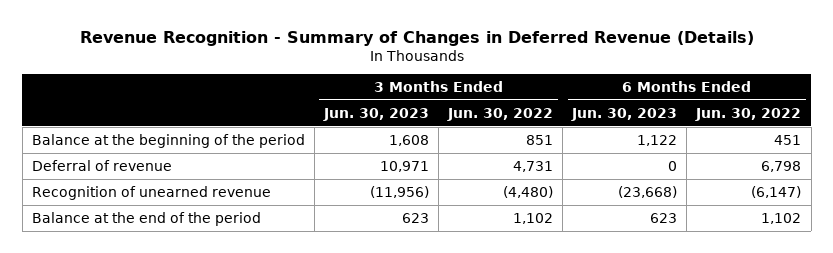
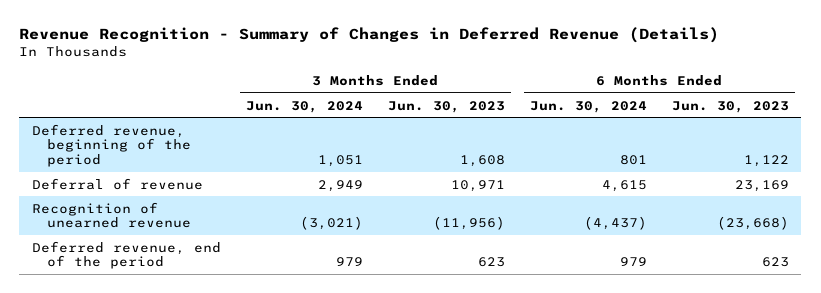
- | 3 Months Ended Jun. 30, 2023 | 3 Months Ended Jun. 30, 2022 | 6 Months Ended Jun. 30, 2023 | 6 Months Ended Jun. 30, 2022
+ | 3 Months Ended Jun. 30, 2024 | 3 Months Ended Jun. 30, 2023 | 6 Months Ended Jun. 30, 2024 | 6 Months Ended Jun. 30, 2023
- Balance at the beginning of the period | 1,608 | 851 | 1,122 | 451
- Deferral of revenue | 10,971 | 4,731 | 0 | 6,798
+ Deferred revenue, beginning of the period | 1,051 | 1,608 | 801 | 1,122
+ Deferral of revenue | 2,949 | 10,971 | 4,615 | 23,169
- Balance at the end of the period | 623 | 1,102 | 623 | 1,102
+ Deferred revenue, end of the period | 979 | 623 | 979 | 623

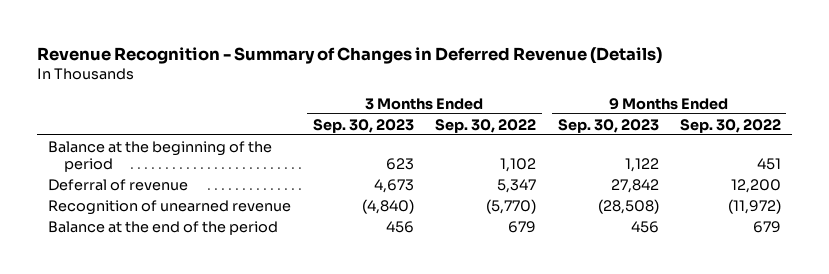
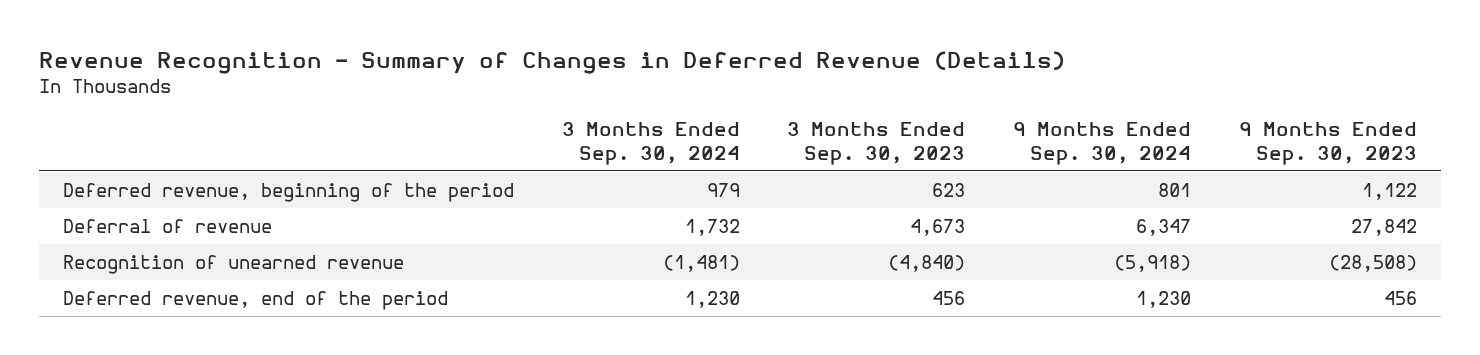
- | 3 Months Ended Sep. 30, 2023 | 3 Months Ended Sep. 30, 2022 | 9 Months Ended Sep. 30, 2023 | 9 Months Ended Sep. 30, 2022
+ | 3 Months Ended Sep. 30, 2024 | 3 Months Ended Sep. 30, 2023 | 9 Months Ended Sep. 30, 2024 | 9 Months Ended Sep. 30, 2023
- Balance at the beginning of the period | 623 | 1,102 | 1,122 | 451
+ Deferred revenue, beginning of the period | 979 | 623 | 801 | 1,122
- Balance at the end of the period | 456 | 679 | 456 | 679
+ Deferred revenue, end of the period | 1,230 | 456 | 1,230 | 456

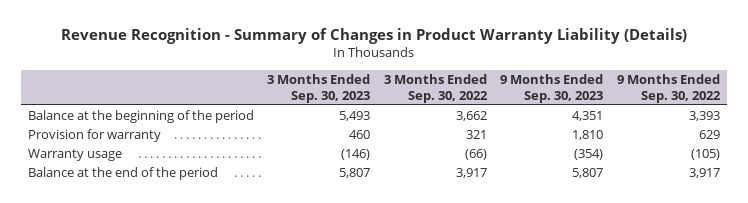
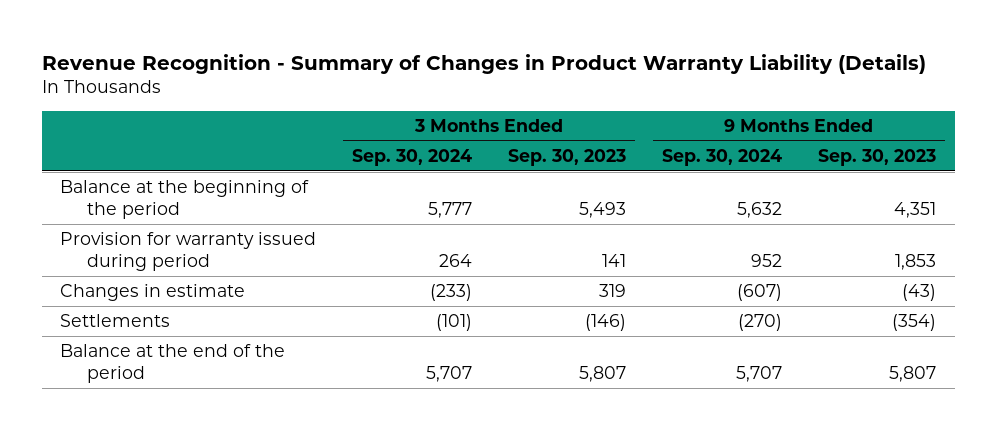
- | 3 Months Ended Sep. 30, 2023 | 3 Months Ended Sep. 30, 2022 | 9 Months Ended Sep. 30, 2023 | 9 Months Ended Sep. 30, 2022
+ | 3 Months Ended Sep. 30, 2024 | 3 Months Ended Sep. 30, 2023 | 9 Months Ended Sep. 30, 2024 | 9 Months Ended Sep. 30, 2023
- Provision for warranty | 460 | 321 | 1,810 | 629
- Warranty usage | (146) | (66) | (354) | (105)
+ Provision for warranty issued during period | 264 | 141 | 952 | 1,853
+ Changes in estimate | (233) | 319 | (607) | (43)
+ Settlements | (101) | (146) | (270) | (354)

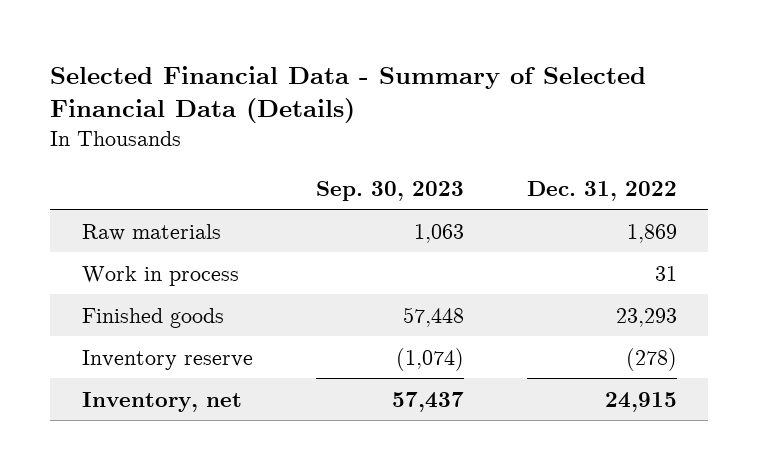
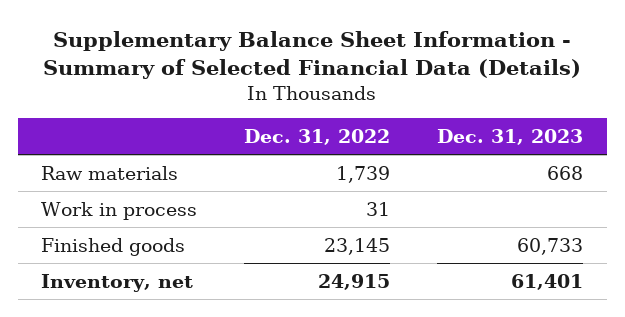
- Selected Financial Data - Summary of Selected Financial Data (Details)
+ Supplementary Balance Sheet Information - Summary of Selected Financial Data (Details)
- | Sep. 30, 2023 | Dec. 31, 2022
+ | Dec. 31, 2022 | Dec. 31, 2023
- Raw materials | 1,063 | 1,869
+ Raw materials | 1,739 | 668
- Finished goods | 57,448 | 23,293
- Inventory reserve | (1,074) | (278)
+ Finished goods | 23,145 | 60,733

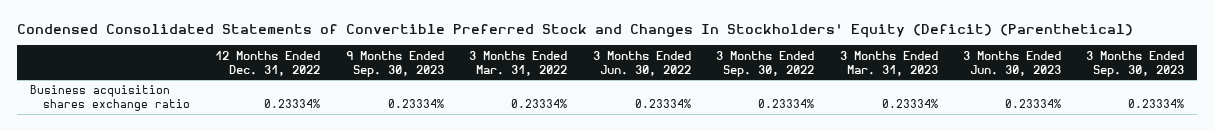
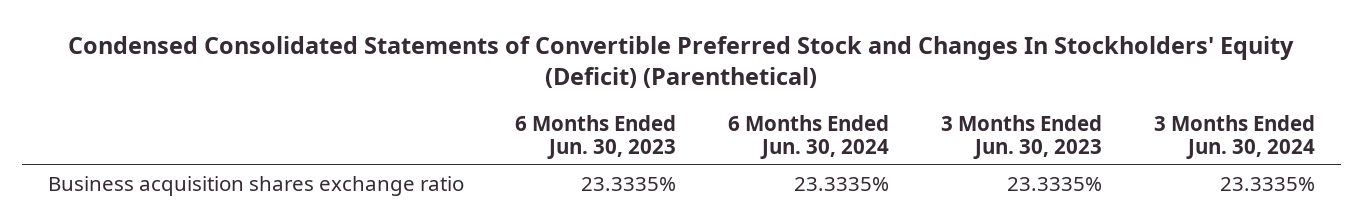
- | 12 Months Ended Dec. 31, 2022 | 9 Months Ended Sep. 30, 2023 | 3 Months Ended Mar. 31, 2022 | 3 Months Ended Jun. 30, 2022 | 3 Months Ended Sep. 30, 2022 | 3 Months Ended Mar. 31, 2023 | 3 Months Ended Jun. 30, 2023 | 3 Months Ended Sep. 30, 2023
+ | 6 Months Ended Jun. 30, 2023 | 6 Months Ended Jun. 30, 2024 | 3 Months Ended Jun. 30, 2023 | 3 Months Ended Jun. 30, 2024
- Business acquisition shares exchange ratio | 0.23334% | 0.23334% | 0.23334% | 0.23334% | 0.23334% | 0.23334% | 0.23334% | 0.23334%
+ Business acquisition shares exchange ratio | 23.3335% | 23.3335% | 23.3335% | 23.3335%

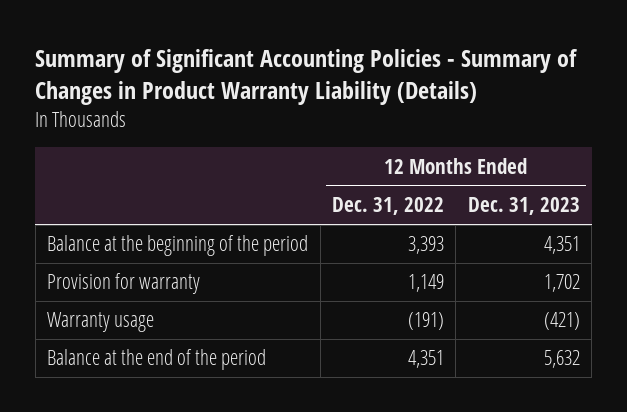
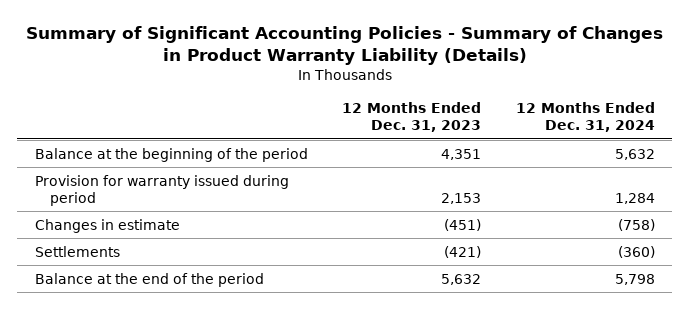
- | 12 Months Ended Dec. 31, 2022 | 12 Months Ended Dec. 31, 2023
+ | 12 Months Ended Dec. 31, 2023 | 12 Months Ended Dec. 31, 2024
- Provision for warranty | 1,149 | 1,702
- Warranty usage | (191) | (421)
+ Provision for warranty issued during period | 2,153 | 1,284
+ Changes in estimate | (451) | (758)
+ Settlements | (421) | (360)

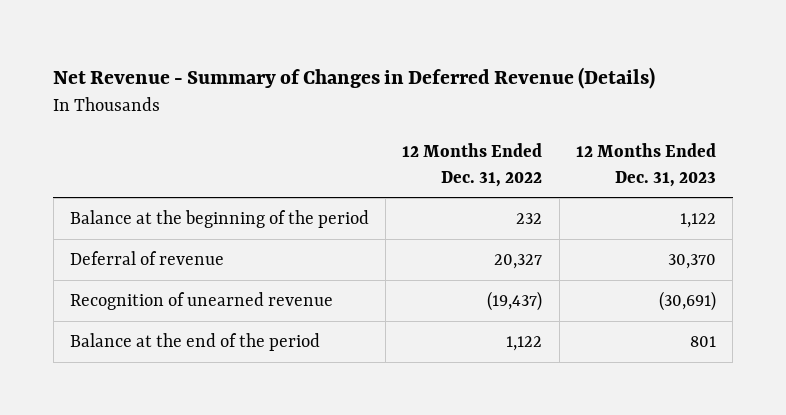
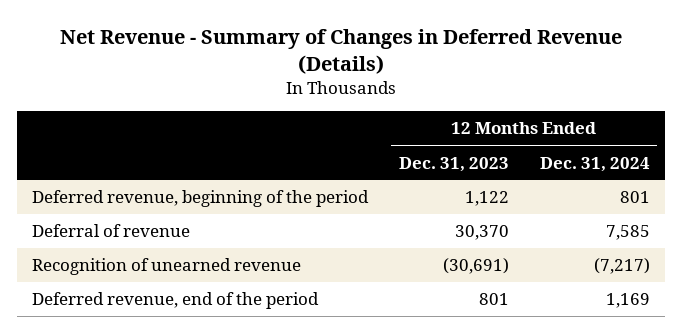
- | 12 Months Ended Dec. 31, 2022 | 12 Months Ended Dec. 31, 2023
+ | 12 Months Ended Dec. 31, 2023 | 12 Months Ended Dec. 31, 2024
- Balance at the beginning of the period | 232 | 1,122
+ Deferred revenue, beginning of the period | 1,122 | 801
- Balance at the end of the period | 1,122 | 801
+ Deferred revenue, end of the period | 801 | 1,169

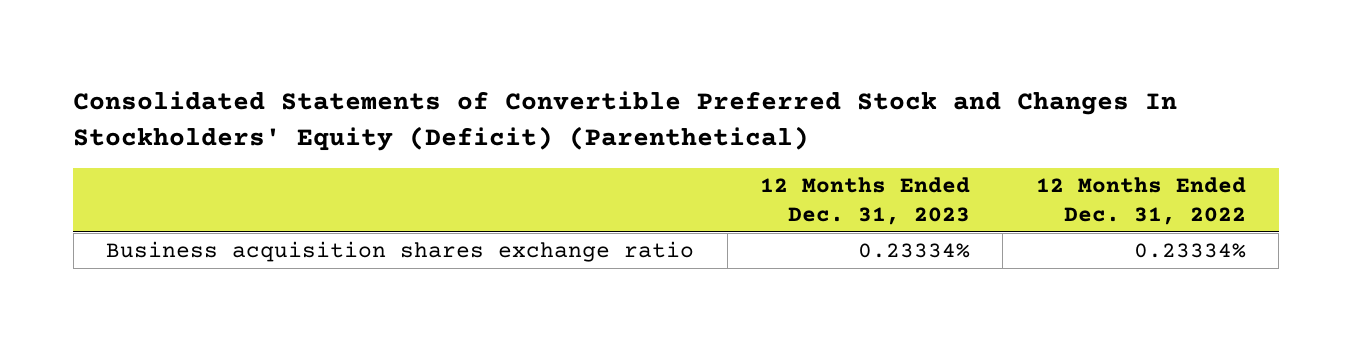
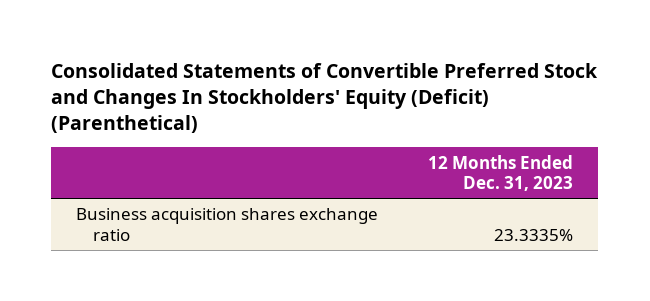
- | 12 Months Ended Dec. 31, 2023 | 12 Months Ended Dec. 31, 2022
+ | 12 Months Ended Dec. 31, 2023
- Business acquisition shares exchange ratio | 0.23334% | 0.23334%
+ Business acquisition shares exchange ratio | 23.3335%

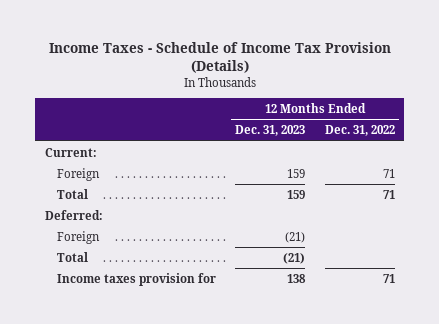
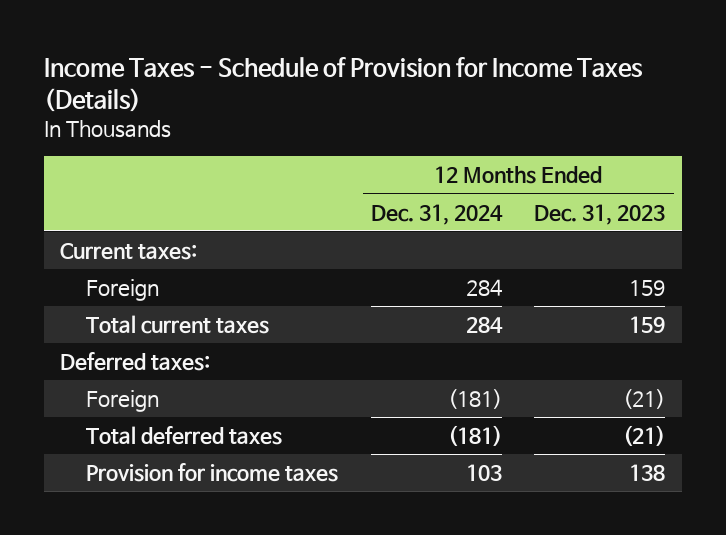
- Income Taxes - Schedule of Income Tax Provision (Details)
+ Income Taxes - Schedule of Provision for Income Taxes (Details)
- | 12 Months Ended Dec. 31, 2023 | 12 Months Ended Dec. 31, 2022
+ | 12 Months Ended Dec. 31, 2024 | 12 Months Ended Dec. 31, 2023
- Current:
+ Current taxes:
- Total | 159 | 71
- Deferred:
+ Total current taxes | 284 | 159
+ Deferred taxes:
- Total | (21) |
- Income taxes provision for | 138 | 71
+ Total deferred taxes | (181) | (21)
+ Provision for income taxes | 103 | 138

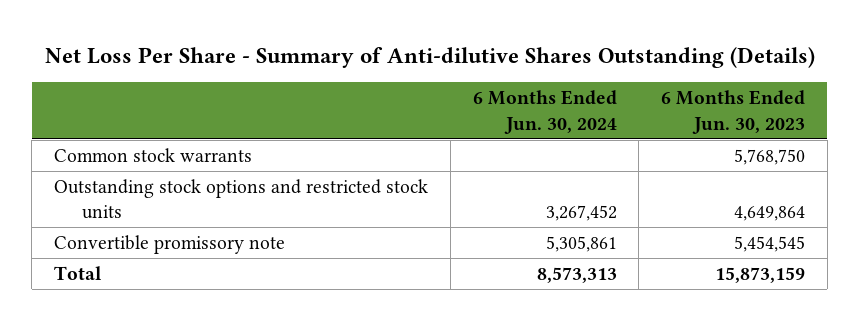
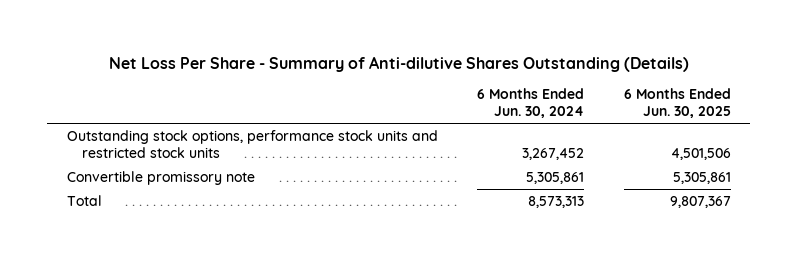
- | 6 Months Ended Jun. 30, 2024 | 6 Months Ended Jun. 30, 2023
+ | 6 Months Ended Jun. 30, 2024 | 6 Months Ended Jun. 30, 2025
- Common stock warrants | | 5,768,750
- Outstanding stock options and restricted stock units | 3,267,452 | 4,649,864
+ Outstanding stock options, performance stock units and restricted stock units | 3,267,452 | 4,501,506

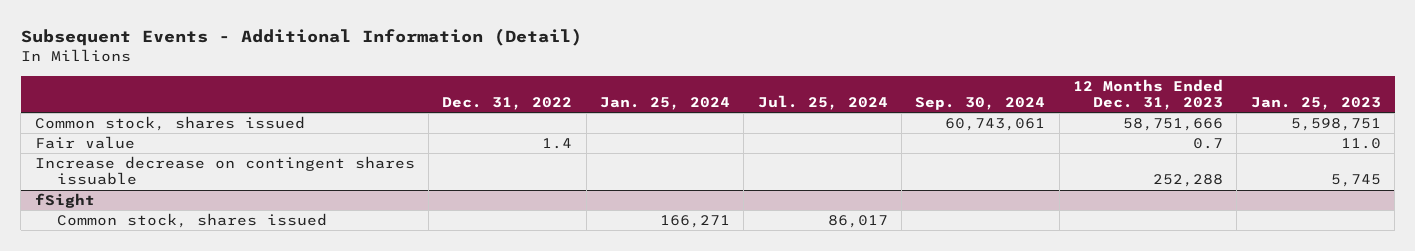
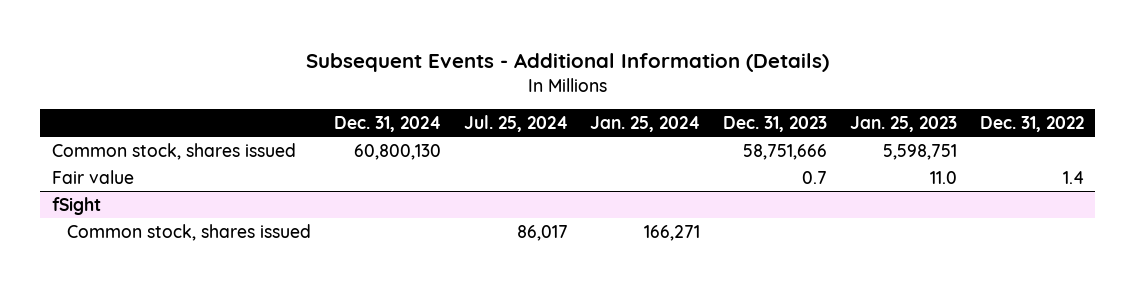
- Subsequent Events - Additional Information (Detail)
+ Subsequent Events - Additional Information (Details)
- | Dec. 31, 2022 | Jan. 25, 2024 | Jul. 25, 2024 | Sep. 30, 2024 | 12 Months Ended Dec. 31, 2023 | Jan. 25, 2023
+ | Dec. 31, 2024 | Jul. 25, 2024 | Jan. 25, 2024 | Dec. 31, 2023 | Jan. 25, 2023 | Dec. 31, 2022
- Increase decrease on contingent shares issuable | | | | | 252,288 | 5,745

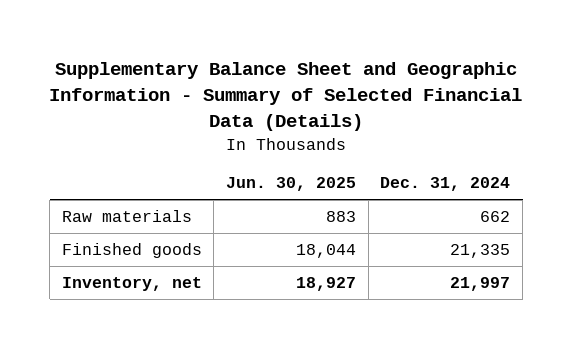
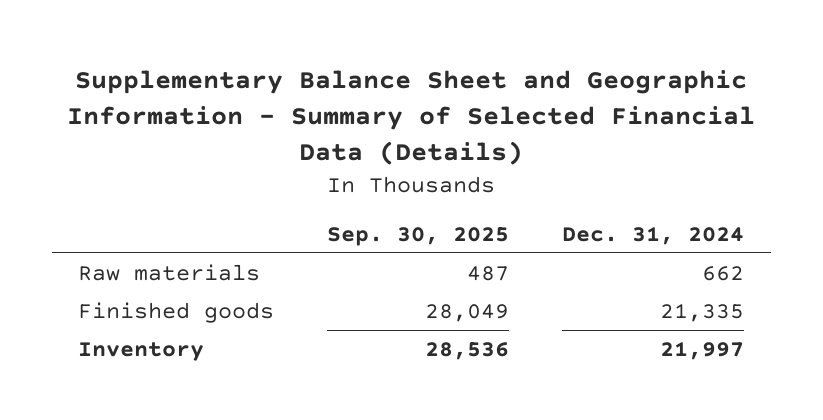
- | Jun. 30, 2025 | Dec. 31, 2024
+ | Sep. 30, 2025 | Dec. 31, 2024
- Inventory, net | 18,927 | 21,997
+ Inventory | 28,536 | 21,997

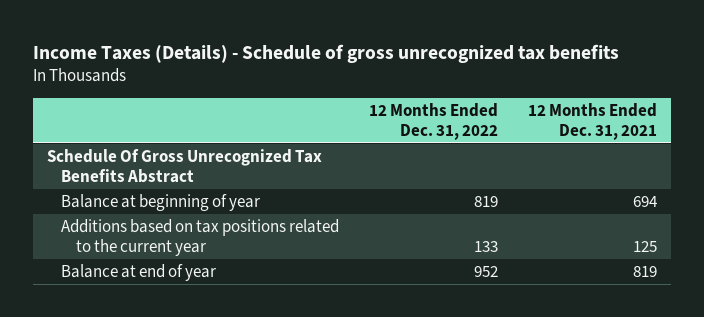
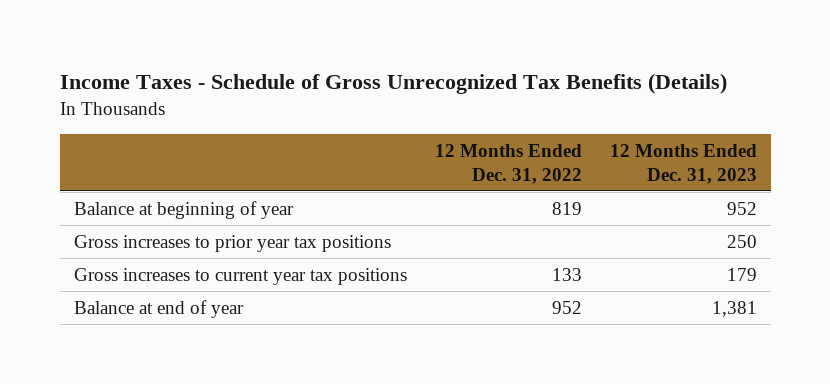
- Income Taxes (Details) - Schedule of gross unrecognized tax benefits
+ Income Taxes - Schedule of Gross Unrecognized Tax Benefits (Details)
- | 12 Months Ended Dec. 31, 2022 | 12 Months Ended Dec. 31, 2021
+ | 12 Months Ended Dec. 31, 2022 | 12 Months Ended Dec. 31, 2023
- Schedule Of Gross Unrecognized Tax Benefits Abstract
- Additions based on tax positions related to the current year | 133 | 125
+ Gross increases to prior year tax positions | | 250
+ Gross increases to current year tax positions | 133 | 179

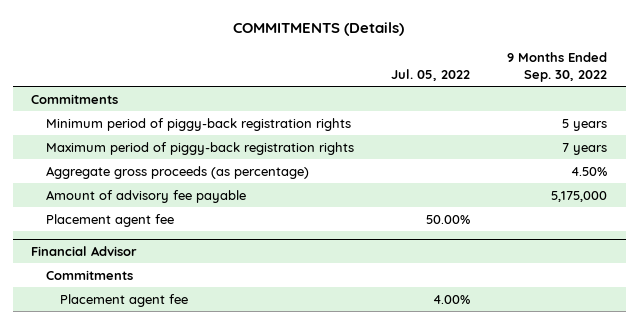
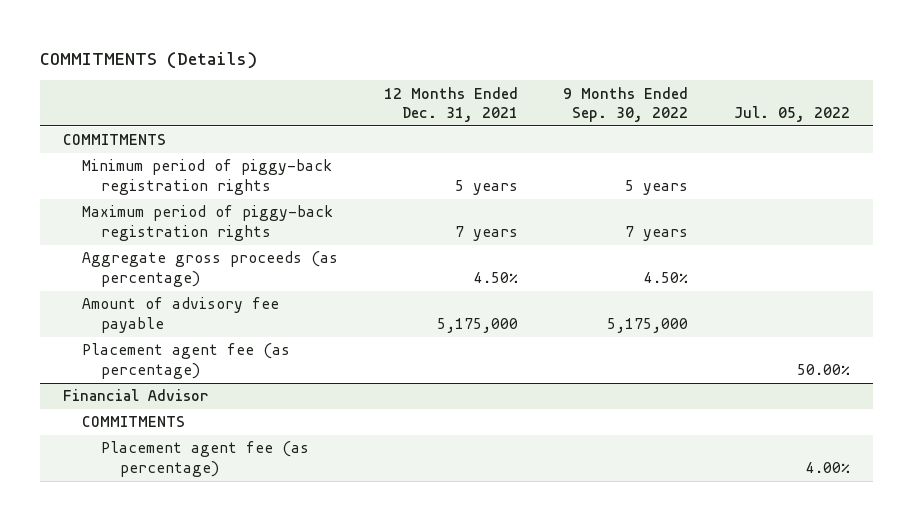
- | Jul. 05, 2022 | 9 Months Ended Sep. 30, 2022
+ | 12 Months Ended Dec. 31, 2021 | 9 Months Ended Sep. 30, 2022 | Jul. 05, 2022
- Commitments
+ COMMITMENTS
- Placement agent fee | 50.00% |
+ Placement agent fee (as percentage) | | | 50.00%
@ Financial Advisor
- Commitments
- Placement agent fee | 4.00% |
+ COMMITMENTS
+ Placement agent fee (as percentage) | | | 4.00%

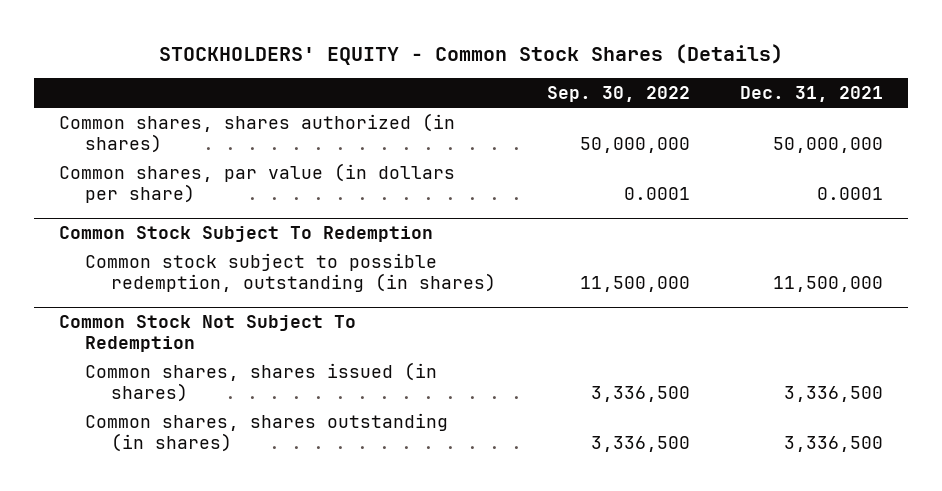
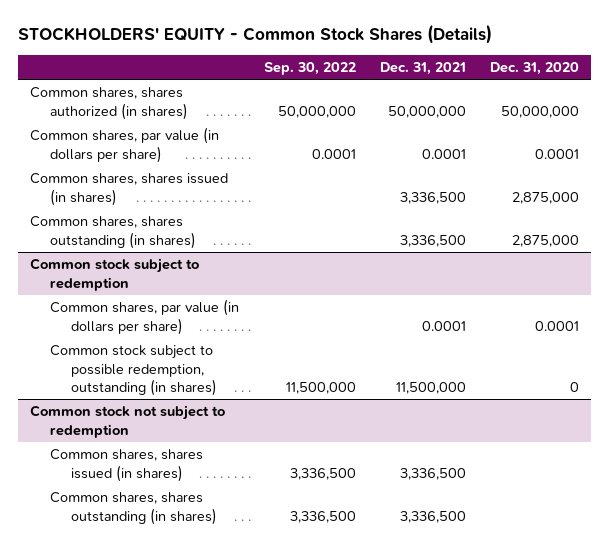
- | Sep. 30, 2022 | Dec. 31, 2021
+ | Sep. 30, 2022 | Dec. 31, 2021 | Dec. 31, 2020
- Common Stock Subject To Redemption
+ Common shares, shares issued (in shares) | | 3,336,500 | 2,875,000
+ Common shares, shares outstanding (in shares) | | 3,336,500 | 2,875,000
+ Common stock subject to redemption
+ Common shares, par value (in dollars per share) | | 0.0001 | 0.0001
- Common Stock Not Subject To Redemption
+ Common stock not subject to redemption

